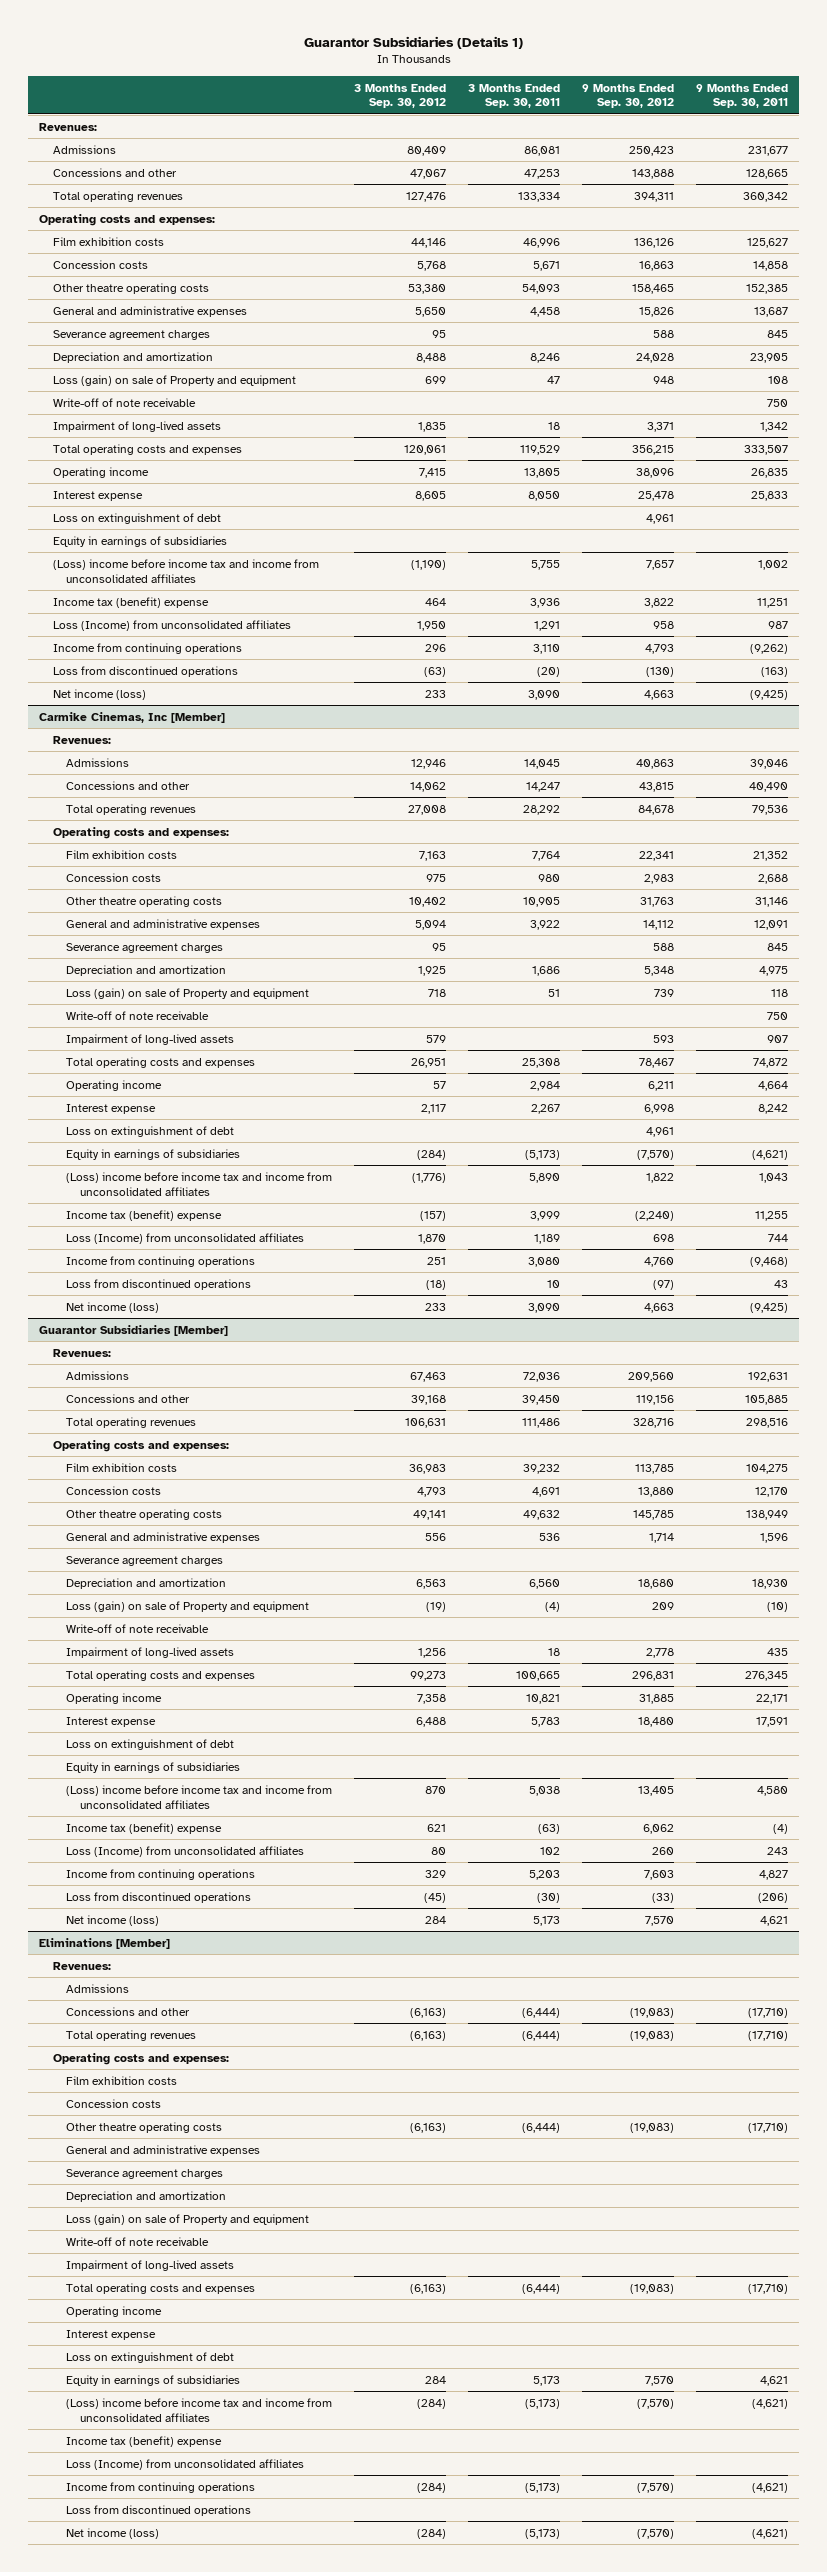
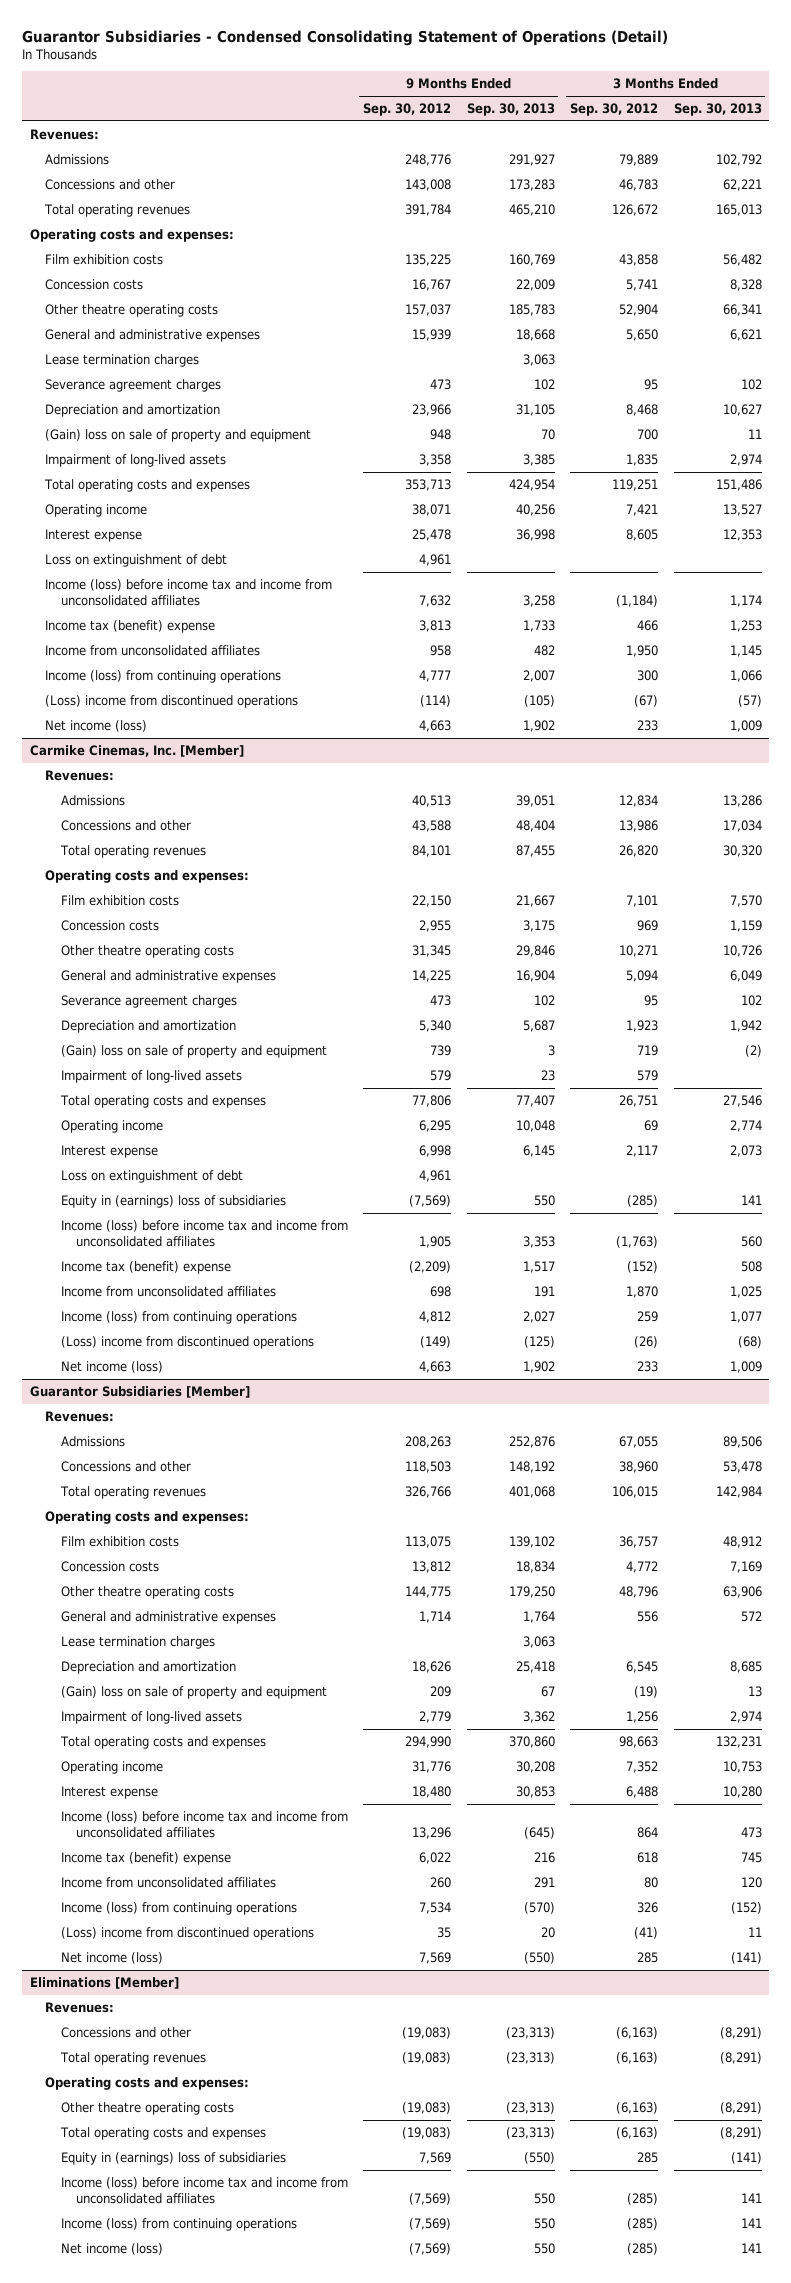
- Guarantor Subsidiaries (Details 1)
+ Guarantor Subsidiaries - Condensed Consolidating Statement of Operations (Detail)
- | 3 Months Ended Sep. 30, 2012 | 3 Months Ended Sep. 30, 2011 | 9 Months Ended Sep. 30, 2012 | 9 Months Ended Sep. 30, 2011
+ | 9 Months Ended Sep. 30, 2012 | 9 Months Ended Sep. 30, 2013 | 3 Months Ended Sep. 30, 2012 | 3 Months Ended Sep. 30, 2013
- Admissions | 80,409 | 86,081 | 250,423 | 231,677
- Concessions and other | 47,067 | 47,253 | 143,888 | 128,665
- Total operating revenues | 127,476 | 133,334 | 394,311 | 360,342
+ Admissions | 248,776 | 291,927 | 79,889 | 102,792
+ Concessions and other | 143,008 | 173,283 | 46,783 | 62,221
+ Total operating revenues | 391,784 | 465,210 | 126,672 | 165,013
- Film exhibition costs | 44,146 | 46,996 | 136,126 | 125,627
- Concession costs | 5,768 | 5,671 | 16,863 | 14,858
- Other theatre operating costs | 53,380 | 54,093 | 158,465 | 152,385
- General and administrative expenses | 5,650 | 4,458 | 15,826 | 13,687
- Severance agreement charges | 95 | | 588 | 845
- Depreciation and amortization | 8,488 | 8,246 | 24,028 | 23,905
- Loss (gain) on sale of Property and equipment | 699 | 47 | 948 | 108
- Write-off of note receivable | | | | 750
- Impairment of long-lived assets | 1,835 | 18 | 3,371 | 1,342
- Total operating costs and expenses | 120,061 | 119,529 | 356,215 | 333,507
- Operating income | 7,415 | 13,805 | 38,096 | 26,835
+ Film exhibition costs | 135,225 | 160,769 | 43,858 | 56,482
+ Concession costs | 16,767 | 22,009 | 5,741 | 8,328
+ Other theatre operating costs | 157,037 | 185,783 | 52,904 | 66,341
+ General and administrative expenses | 15,939 | 18,668 | 5,650 | 6,621
+ Lease termination charges | | 3,063 | |
+ Severance agreement charges | 473 | 102 | 95 | 102
+ Depreciation and amortization | 23,966 | 31,105 | 8,468 | 10,627
+ (Gain) loss on sale of property and equipment | 948 | 70 | 700 | 11
+ Impairment of long-lived assets | 3,358 | 3,385 | 1,835 | 2,974
+ Total operating costs and expenses | 353,713 | 424,954 | 119,251 | 151,486
+ Operating income | 38,071 | 40,256 | 7,421 | 13,527
- Equity in earnings of subsidiaries
- (Loss) income before income tax and income from unconsolidated affiliates | (1,190) | 5,755 | 7,657 | 1,002
- Income tax (benefit) expense | 464 | 3,936 | 3,822 | 11,251
- Loss (Income) from unconsolidated affiliates | 1,950 | 1,291 | 958 | 987
- Income from continuing operations | 296 | 3,110 | 4,793 | (9,262)
- Loss from discontinued operations | (63) | (20) | (130) | (163)
+ Income (loss) before income tax and income from unconsolidated affiliates | 7,632 | 3,258 | (1,184) | 1,174
+ Income tax (benefit) expense | 3,813 | 1,733 | 466 | 1,253
+ Income from unconsolidated affiliates | 958 | 482 | 1,950 | 1,145
+ Income (loss) from continuing operations | 4,777 | 2,007 | 300 | 1,066
+ (Loss) income from discontinued operations | (114) | (105) | (67) | (57)
- Carmike Cinemas, Inc [Member]
+ Carmike Cinemas, Inc. [Member]
- Admissions | 12,946 | 14,045 | 40,863 | 39,046
- Concessions and other | 14,062 | 14,247 | 43,815 | 40,490
- Total operating revenues | 27,008 | 28,292 | 84,678 | 79,536
+ Admissions | 40,513 | 39,051 | 12,834 | 13,286
+ Concessions and other | 43,588 | 48,404 | 13,986 | 17,034
+ Total operating revenues | 84,101 | 87,455 | 26,820 | 30,320
- Film exhibition costs | 7,163 | 7,764 | 22,341 | 21,352
- Concession costs | 975 | 980 | 2,983 | 2,688
- Other theatre operating costs | 10,402 | 10,905 | 31,763 | 31,146
- General and administrative expenses | 5,094 | 3,922 | 14,112 | 12,091
- Severance agreement charges | 95 | | 588 | 845
- Depreciation and amortization | 1,925 | 1,686 | 5,348 | 4,975
- Loss (gain) on sale of Property and equipment | 718 | 51 | 739 | 118
- Write-off of note receivable | | | | 750
- Impairment of long-lived assets | 579 | | 593 | 907
- Total operating costs and expenses | 26,951 | 25,308 | 78,467 | 74,872
- Operating income | 57 | 2,984 | 6,211 | 4,664
+ Film exhibition costs | 22,150 | 21,667 | 7,101 | 7,570
+ Concession costs | 2,955 | 3,175 | 969 | 1,159
+ Other theatre operating costs | 31,345 | 29,846 | 10,271 | 10,726
+ General and administrative expenses | 14,225 | 16,904 | 5,094 | 6,049
+ Severance agreement charges | 473 | 102 | 95 | 102
+ Depreciation and amortization | 5,340 | 5,687 | 1,923 | 1,942
+ (Gain) loss on sale of property and equipment | 739 | 3 | 719 | (2)
+ Impairment of long-lived assets | 579 | 23 | 579 |
+ Total operating costs and expenses | 77,806 | 77,407 | 26,751 | 27,546
+ Operating income | 6,295 | 10,048 | 69 | 2,774
- Equity in earnings of subsidiaries | (284) | (5,173) | (7,570) | (4,621)
- (Loss) income before income tax and income from unconsolidated affiliates | (1,776) | 5,890 | 1,822 | 1,043
- Income tax (benefit) expense | (157) | 3,999 | (2,240) | 11,255
- Loss (Income) from unconsolidated affiliates | 1,870 | 1,189 | 698 | 744
- Income from continuing operations | 251 | 3,080 | 4,760 | (9,468)
- Loss from discontinued operations | (18) | 10 | (97) | 43
+ Equity in (earnings) loss of subsidiaries | (7,569) | 550 | (285) | 141
+ Income (loss) before income tax and income from unconsolidated affiliates | 1,905 | 3,353 | (1,763) | 560
+ Income tax (benefit) expense | (2,209) | 1,517 | (152) | 508
+ Income from unconsolidated affiliates | 698 | 191 | 1,870 | 1,025
+ Income (loss) from continuing operations | 4,812 | 2,027 | 259 | 1,077
+ (Loss) income from discontinued operations | (149) | (125) | (26) | (68)
@ Guarantor Subsidiaries [Member]
- Admissions | 67,463 | 72,036 | 209,560 | 192,631
- Concessions and other | 39,168 | 39,450 | 119,156 | 105,885
- Total operating revenues | 106,631 | 111,486 | 328,716 | 298,516
+ Admissions | 208,263 | 252,876 | 67,055 | 89,506
+ Concessions and other | 118,503 | 148,192 | 38,960 | 53,478
+ Total operating revenues | 326,766 | 401,068 | 106,015 | 142,984
- Film exhibition costs | 36,983 | 39,232 | 113,785 | 104,275
- Concession costs | 4,793 | 4,691 | 13,880 | 12,170
- Other theatre operating costs | 49,141 | 49,632 | 145,785 | 138,949
+ Film exhibition costs | 113,075 | 139,102 | 36,757 | 48,912
+ Concession costs | 13,812 | 18,834 | 4,772 | 7,169
+ Other theatre operating costs | 144,775 | 179,250 | 48,796 | 63,906
- Severance agreement charges
- Depreciation and amortization | 6,563 | 6,560 | 18,680 | 18,930
- Loss (gain) on sale of Property and equipment | (19) | (4) | 209 | (10)
- Write-off of note receivable
- Impairment of long-lived assets | 1,256 | 18 | 2,778 | 435
- Total operating costs and expenses | 99,273 | 100,665 | 296,831 | 276,345
- Operating income | 7,358 | 10,821 | 31,885 | 22,171
+ Lease termination charges | | 3,063 | |
+ Depreciation and amortization | 18,626 | 25,418 | 6,545 | 8,685
+ (Gain) loss on sale of property and equipment | 209 | 67 | (19) | 13
+ Impairment of long-lived assets | 2,779 | 3,362 | 1,256 | 2,974
+ Total operating costs and expenses | 294,990 | 370,860 | 98,663 | 132,231
+ Operating income | 31,776 | 30,208 | 7,352 | 10,753
- Loss on extinguishment of debt
- Equity in earnings of subsidiaries
- (Loss) income before income tax and income from unconsolidated affiliates | 870 | 5,038 | 13,405 | 4,580
- Income tax (benefit) expense | 621 | (63) | 6,062 | (4)
- Loss (Income) from unconsolidated affiliates | 80 | 102 | 260 | 243
- Income from continuing operations | 329 | 5,203 | 7,603 | 4,827
- Loss from discontinued operations | (45) | (30) | (33) | (206)
- Net income (loss) | 284 | 5,173 | 7,570 | 4,621
+ Income (loss) before income tax and income from unconsolidated affiliates | 13,296 | (645) | 864 | 473
+ Income tax (benefit) expense | 6,022 | 216 | 618 | 745
+ Income from unconsolidated affiliates | 260 | 291 | 80 | 120
+ Income (loss) from continuing operations | 7,534 | (570) | 326 | (152)
+ (Loss) income from discontinued operations | 35 | 20 | (41) | 11
+ Net income (loss) | 7,569 | (550) | 285 | (141)
@ Eliminations [Member]
- Admissions
- Film exhibition costs
- Concession costs
- General and administrative expenses
- Severance agreement charges
- Depreciation and amortization
- Loss (gain) on sale of Property and equipment
- Write-off of note receivable
- Impairment of long-lived assets
- Operating income
- Interest expense
- Loss on extinguishment of debt
- Equity in earnings of subsidiaries | 284 | 5,173 | 7,570 | 4,621
- (Loss) income before income tax and income from unconsolidated affiliates | (284) | (5,173) | (7,570) | (4,621)
- Income tax (benefit) expense
- Loss (Income) from unconsolidated affiliates
- Income from continuing operations | (284) | (5,173) | (7,570) | (4,621)
- Loss from discontinued operations
- Net income (loss) | (284) | (5,173) | (7,570) | (4,621)
+ Equity in (earnings) loss of subsidiaries | 7,569 | (550) | 285 | (141)
+ Income (loss) before income tax and income from unconsolidated affiliates | (7,569) | 550 | (285) | 141
+ Income (loss) from continuing operations | (7,569) | 550 | (285) | 141
+ Net income (loss) | (7,569) | 550 | (285) | 141

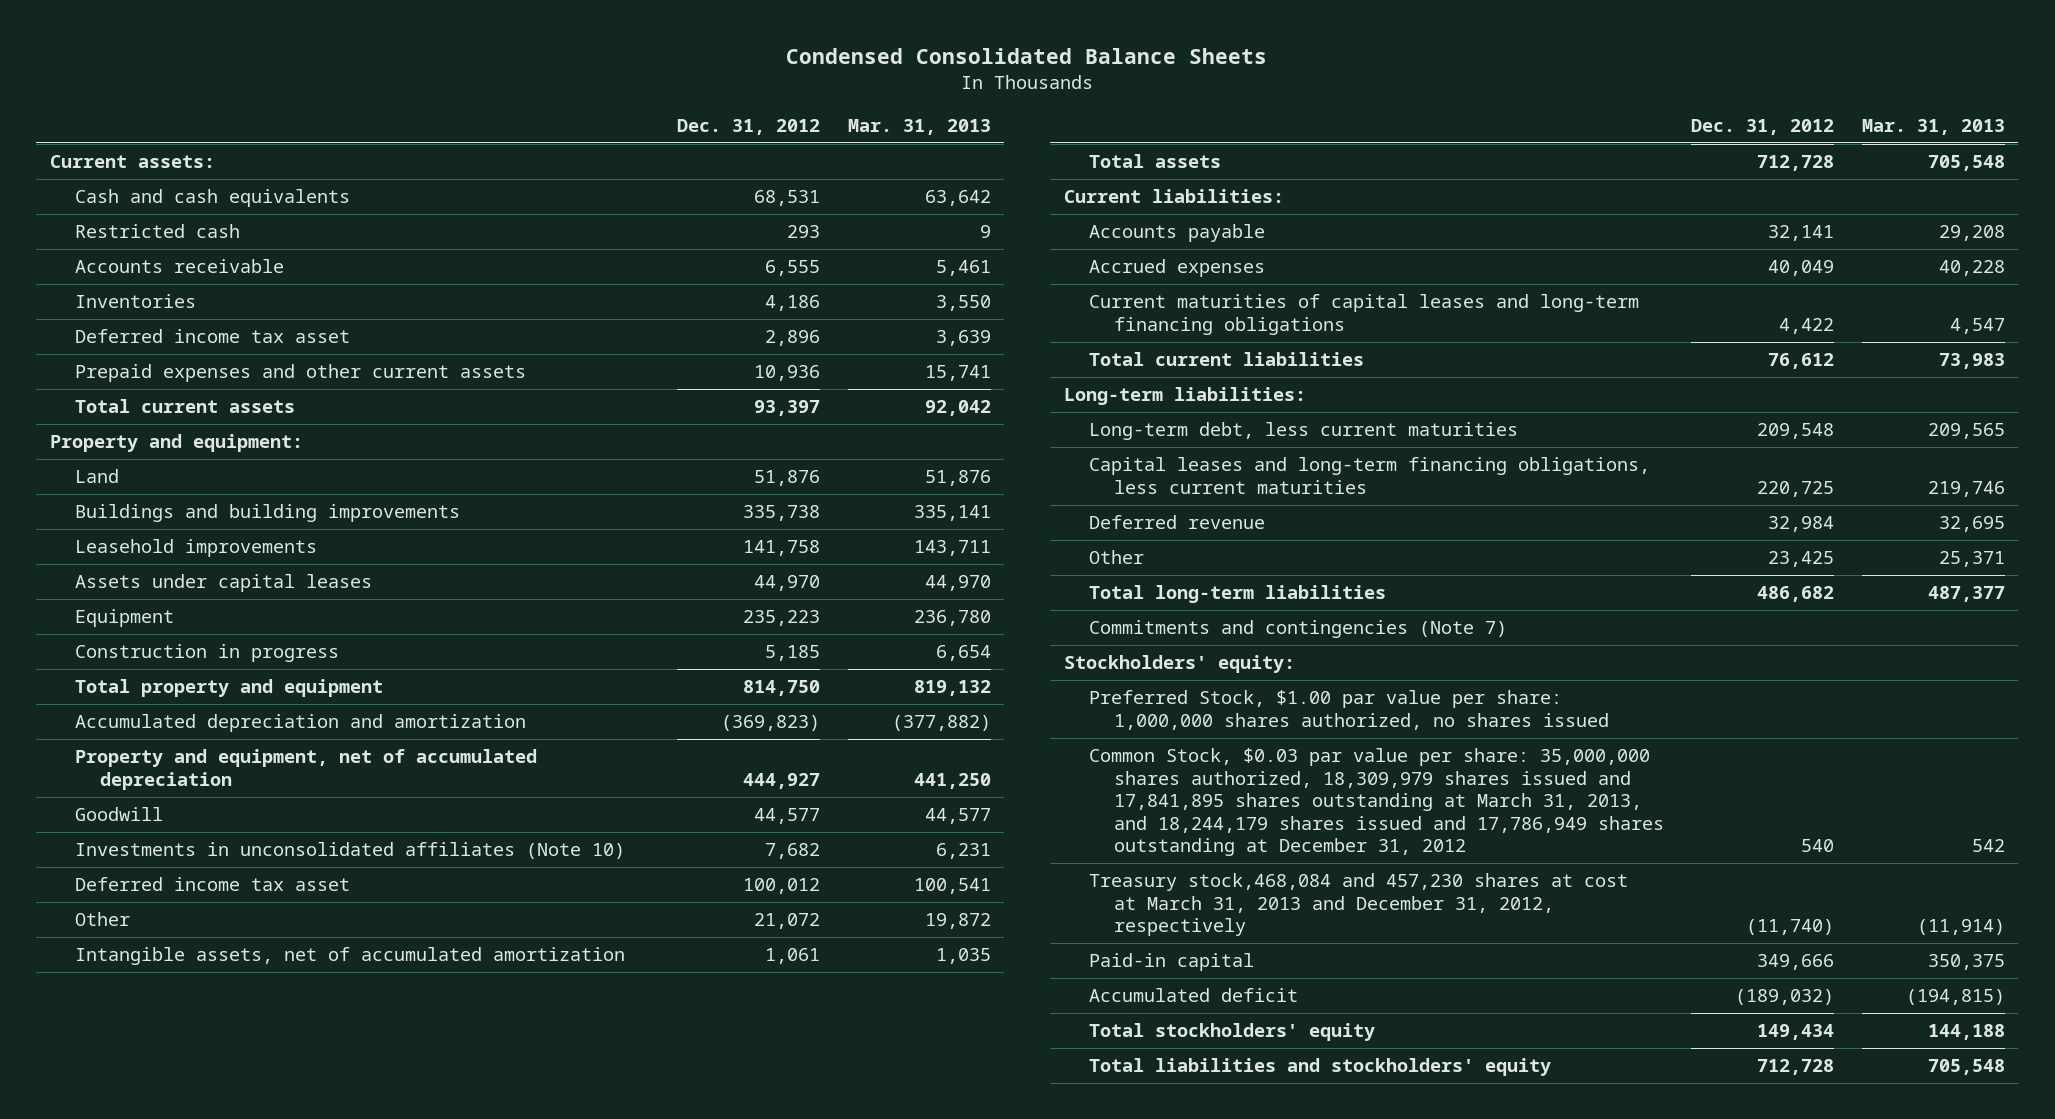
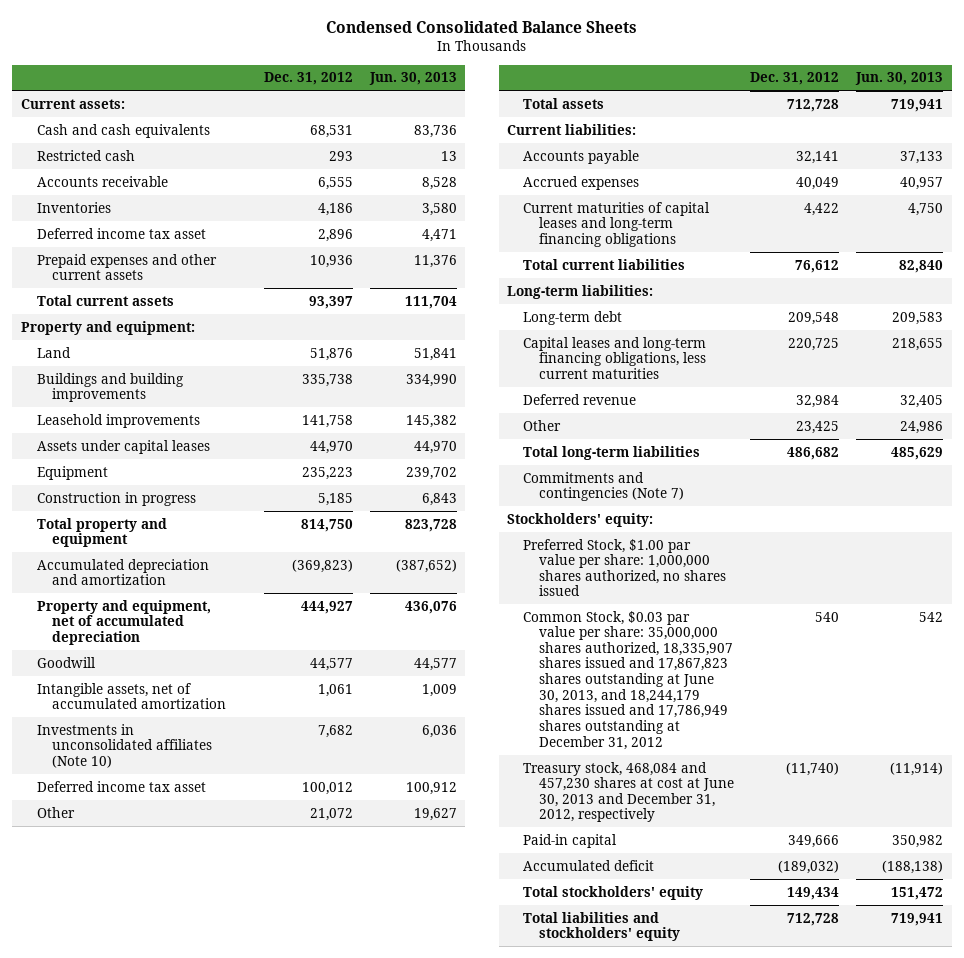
- | Dec. 31, 2012 | Mar. 31, 2013
+ | Dec. 31, 2012 | Jun. 30, 2013
moved up: Intangible assets, net of accumulated amortization | 1,061 | 1,009
- Long-term debt, less current maturities | 209,548 | 209,565
+ Long-term debt | 209,548 | 209,583
- Common Stock, $0.03 par value per share: 35,000,000 shares authorized, 18,309,979 shares issued and 17,841,895 shares outstanding at March 31, 2013, and 18,244,179 shares issued and 17,786,949 shares outstanding at December 31, 2012 | 540 | 542
- Treasury stock,468,084 and 457,230 shares at cost at March 31, 2013 and December 31, 2012, respectively | (11,740) | (11,914)
+ Common Stock, $0.03 par value per share: 35,000,000 shares authorized, 18,335,907 shares issued and 17,867,823 shares outstanding at June 30, 2013, and 18,244,179 shares issued and 17,786,949 shares outstanding at December 31, 2012 | 540 | 542
+ Treasury stock, 468,084 and 457,230 shares at cost at June 30, 2013 and December 31, 2012, respectively | (11,740) | (11,914)

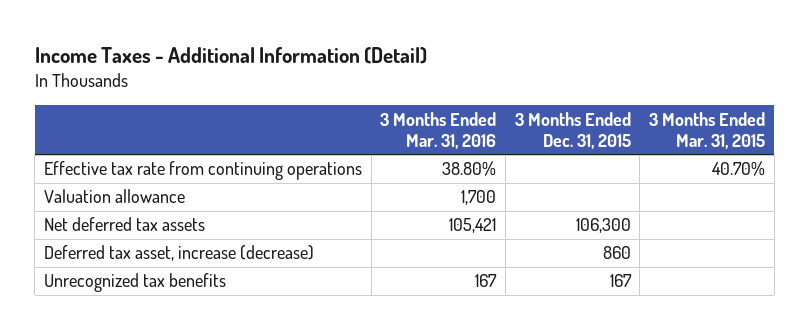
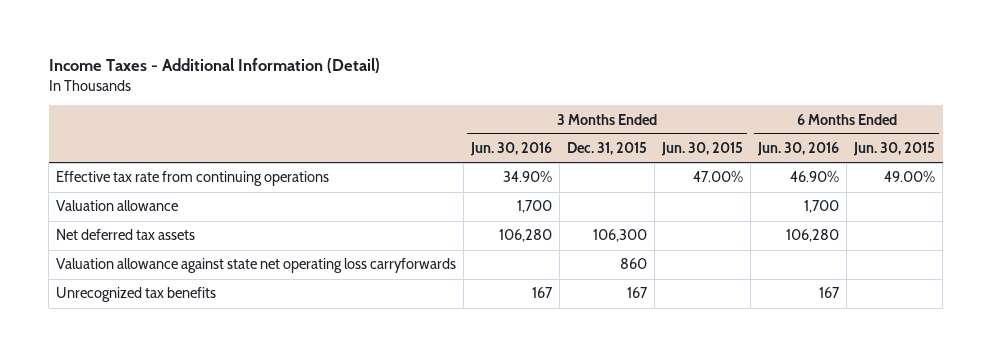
- | 3 Months Ended Mar. 31, 2016 | 3 Months Ended Dec. 31, 2015 | 3 Months Ended Mar. 31, 2015
+ | 3 Months Ended Jun. 30, 2016 | 3 Months Ended Dec. 31, 2015 | 3 Months Ended Jun. 30, 2015 | 6 Months Ended Jun. 30, 2016 | 6 Months Ended Jun. 30, 2015
- Deferred tax asset, increase (decrease) | | 860 |
+ Valuation allowance against state net operating loss carryforwards | | 860 | | |

